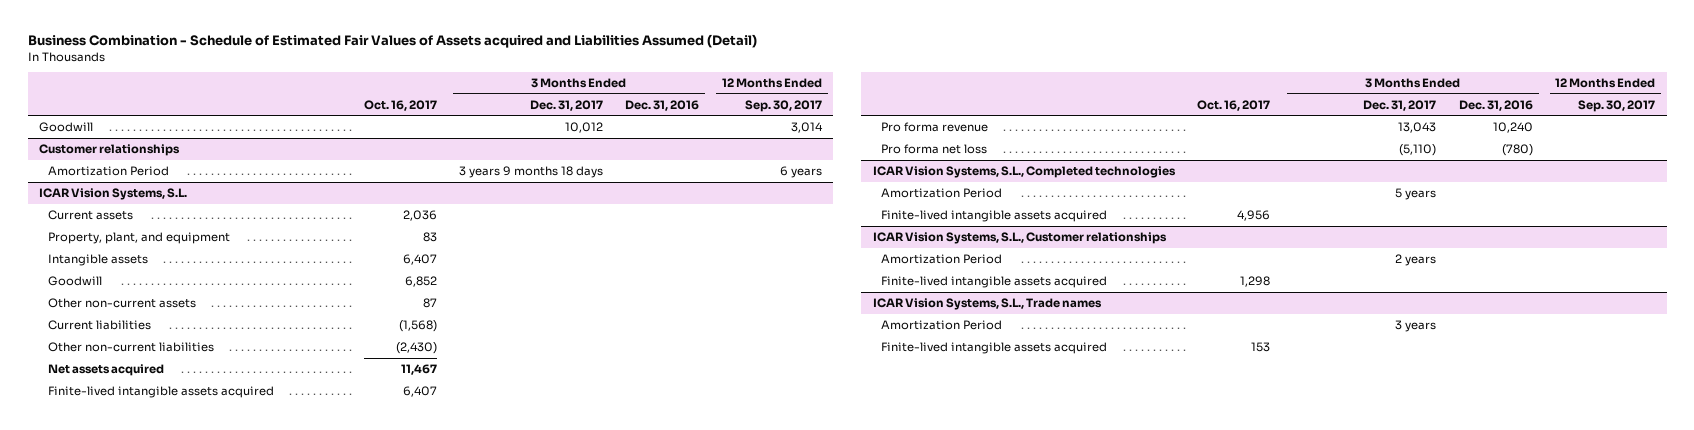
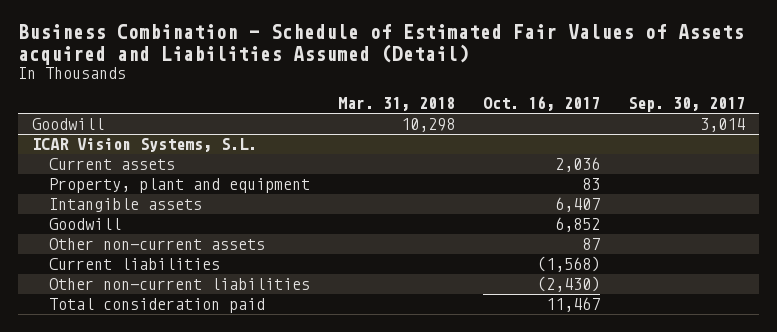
- | Oct. 16, 2017 | 3 Months Ended Dec. 31, 2017 | 3 Months Ended Dec. 31, 2016 | 12 Months Ended Sep. 30, 2017
+ | Mar. 31, 2018 | Oct. 16, 2017 | Sep. 30, 2017
- Customer relationships
- Amortization Period | | 3 years 9 months 18 days | | 6 years
@ ICAR Vision Systems, S.L.
- Property, plant, and equipment | 83 | | |
+ Property, plant and equipment | | 83 |
- Net assets acquired | 11,467 | | |
- Finite-lived intangible assets acquired | 6,407 | | |
- Pro forma revenue | | 13,043 | 10,240 |
- Pro forma net loss | | (5,110) | (780) |
- ICAR Vision Systems, S.L., Completed technologies
- Amortization Period | | 5 years | |
- Finite-lived intangible assets acquired | 4,956 | | |
- ICAR Vision Systems, S.L., Customer relationships
- Amortization Period | | 2 years | |
- Finite-lived intangible assets acquired | 1,298 | | |
- ICAR Vision Systems, S.L., Trade names
- Amortization Period | | 3 years | |
- Finite-lived intangible assets acquired | 153 | | |
@ ICAR Vision Systems, S.L.
+ Total consideration paid | | 11,467 |

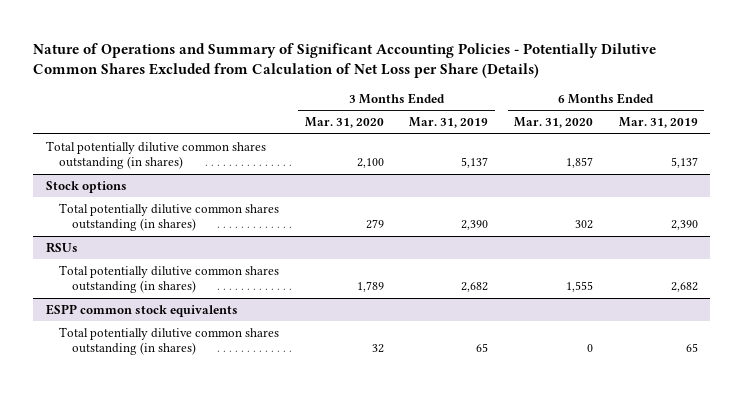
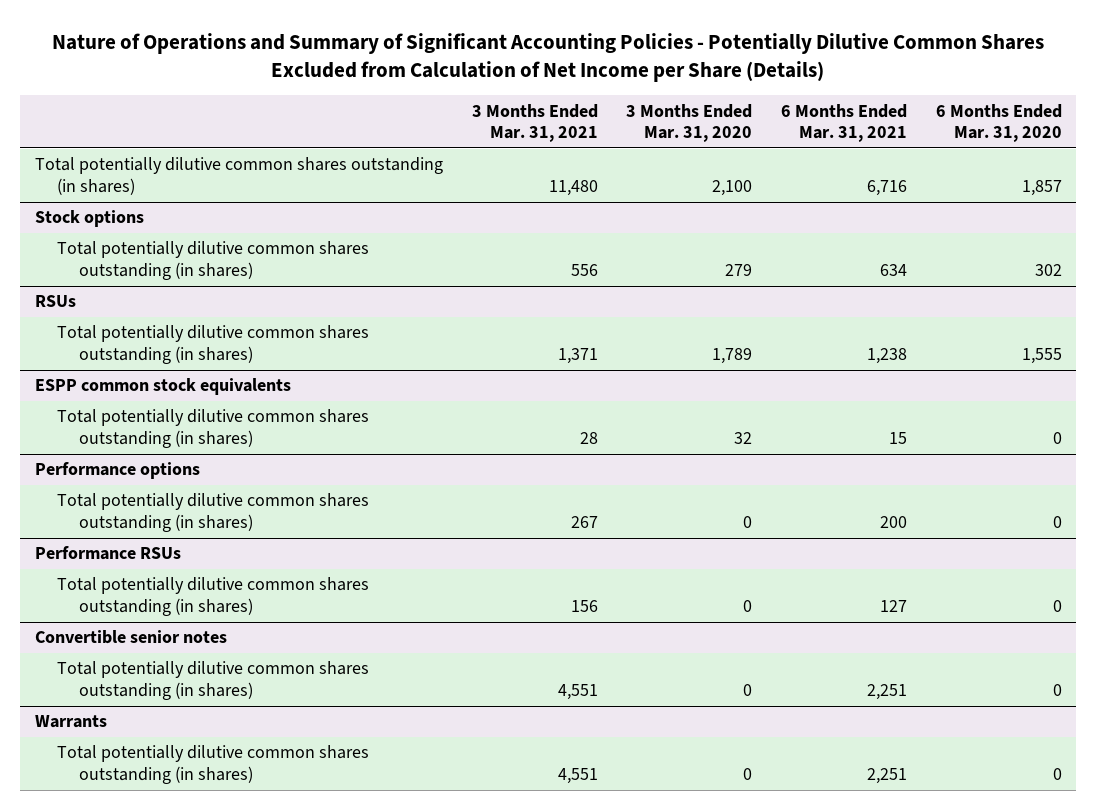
- Nature of Operations and Summary of Significant Accounting Policies - Potentially Dilutive Common Shares Excluded from Calculation of Net Loss per Share (Details)
+ Nature of Operations and Summary of Significant Accounting Policies - Potentially Dilutive Common Shares Excluded from Calculation of Net Income per Share (Details)
- | 3 Months Ended Mar. 31, 2020 | 3 Months Ended Mar. 31, 2019 | 6 Months Ended Mar. 31, 2020 | 6 Months Ended Mar. 31, 2019
+ | 3 Months Ended Mar. 31, 2021 | 3 Months Ended Mar. 31, 2020 | 6 Months Ended Mar. 31, 2021 | 6 Months Ended Mar. 31, 2020
+ Performance options
+ Total potentially dilutive common shares outstanding (in shares) | 267 | 0 | 200 | 0
+ Performance RSUs
+ Total potentially dilutive common shares outstanding (in shares) | 156 | 0 | 127 | 0
+ Convertible senior notes
+ Total potentially dilutive common shares outstanding (in shares) | 4,551 | 0 | 2,251 | 0
+ Warrants
+ Total potentially dilutive common shares outstanding (in shares) | 4,551 | 0 | 2,251 | 0

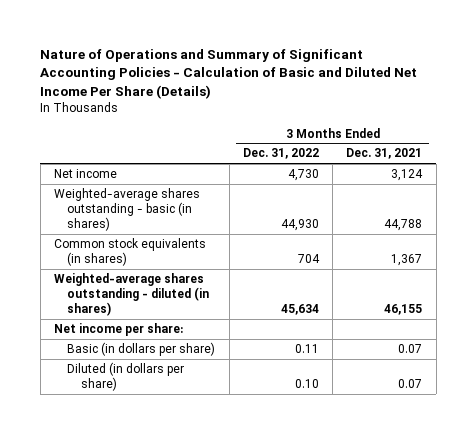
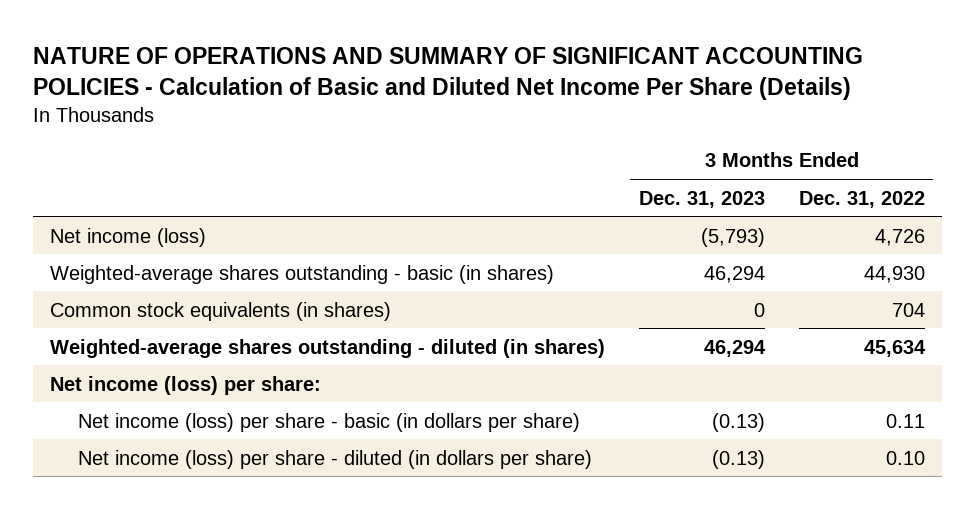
- Nature of Operations and Summary of Significant Accounting Policies - Calculation of Basic and Diluted Net Income Per Share (Details)
+ NATURE OF OPERATIONS AND SUMMARY OF SIGNIFICANT ACCOUNTING POLICIES - Calculation of Basic and Diluted Net Income Per Share (Details)
- | 3 Months Ended Dec. 31, 2022 | 3 Months Ended Dec. 31, 2021
+ | 3 Months Ended Dec. 31, 2023 | 3 Months Ended Dec. 31, 2022
- Net income | 4,730 | 3,124
+ Net income (loss) | (5,793) | 4,726
- Net income per share:
- Basic (in dollars per share) | 0.11 | 0.07
- Diluted (in dollars per share) | 0.10 | 0.07
+ Net income (loss) per share:
+ Net income (loss) per share - basic (in dollars per share) | (0.13) | 0.11
+ Net income (loss) per share - diluted (in dollars per share) | (0.13) | 0.10

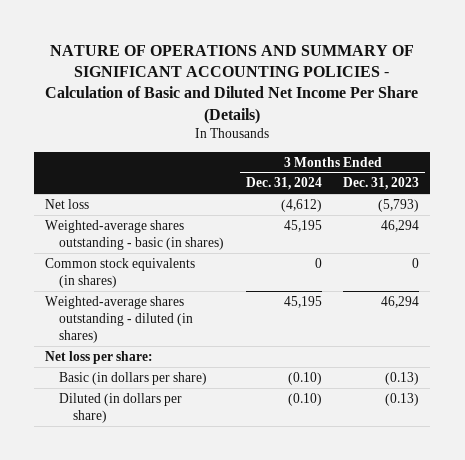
- | 3 Months Ended Dec. 31, 2023 | 3 Months Ended Dec. 31, 2022
+ | 3 Months Ended Dec. 31, 2024 | 3 Months Ended Dec. 31, 2023
- Net income (loss) | (5,793) | 4,726
+ Net loss | (4,612) | (5,793)
- Net income (loss) per share:
- Net income (loss) per share - basic (in dollars per share) | (0.13) | 0.11
- Net income (loss) per share - diluted (in dollars per share) | (0.13) | 0.10
+ Net loss per share:
+ Basic (in dollars per share) | (0.10) | (0.13)
+ Diluted (in dollars per share) | (0.10) | (0.13)

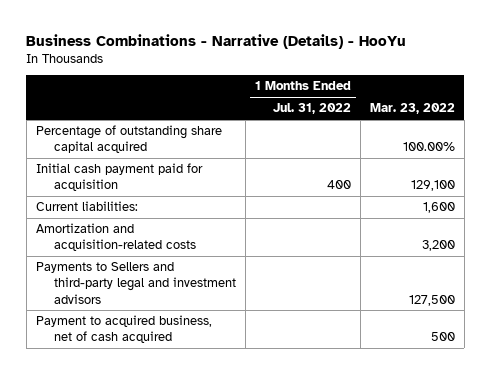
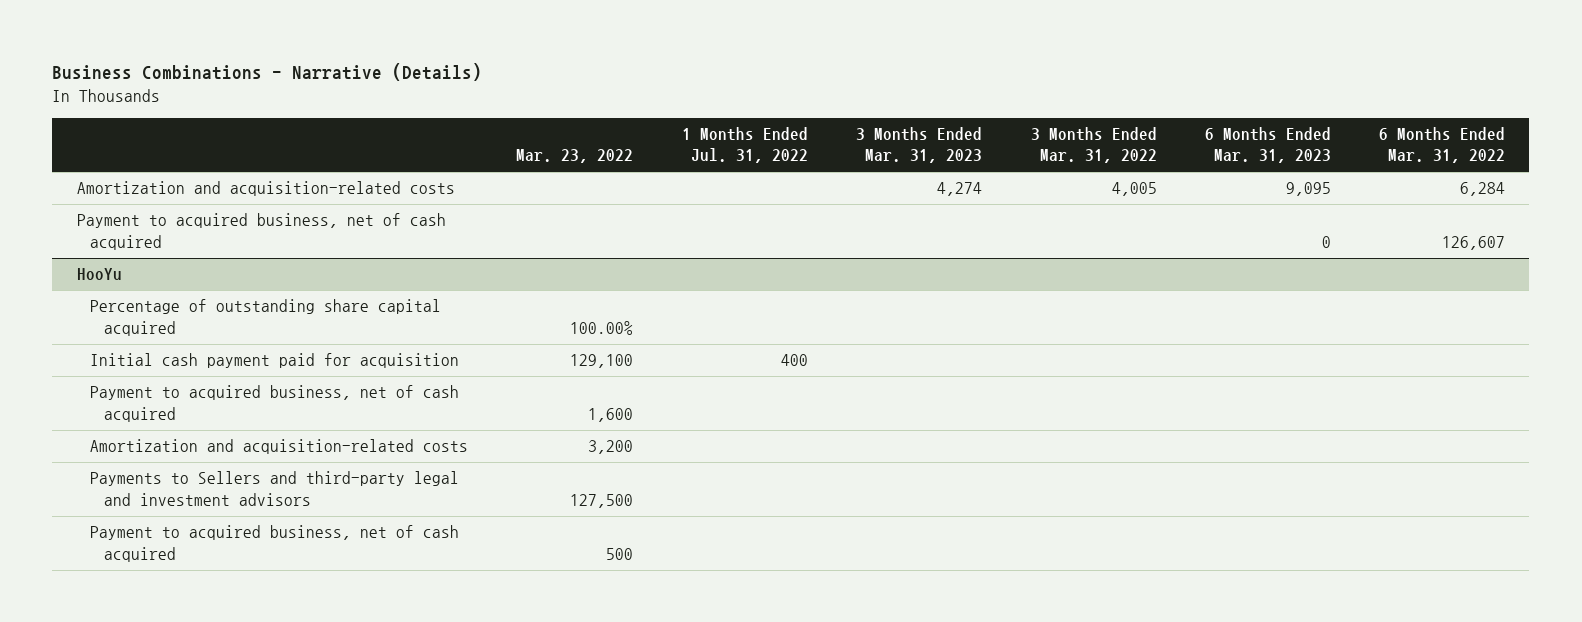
- Business Combinations - Narrative (Details) - HooYu
+ Business Combinations - Narrative (Details)
- | 1 Months Ended Jul. 31, 2022 | Mar. 23, 2022
+ | Mar. 23, 2022 | 1 Months Ended Jul. 31, 2022 | 3 Months Ended Mar. 31, 2023 | 3 Months Ended Mar. 31, 2022 | 6 Months Ended Mar. 31, 2023 | 6 Months Ended Mar. 31, 2022
+ Amortization and acquisition-related costs | | | 4,274 | 4,005 | 9,095 | 6,284
+ Payment to acquired business, net of cash acquired | | | | | 0 | 126,607
+ HooYu
- Current liabilities: | | 1,600
+ Payment to acquired business, net of cash acquired | 1,600 | | | | |

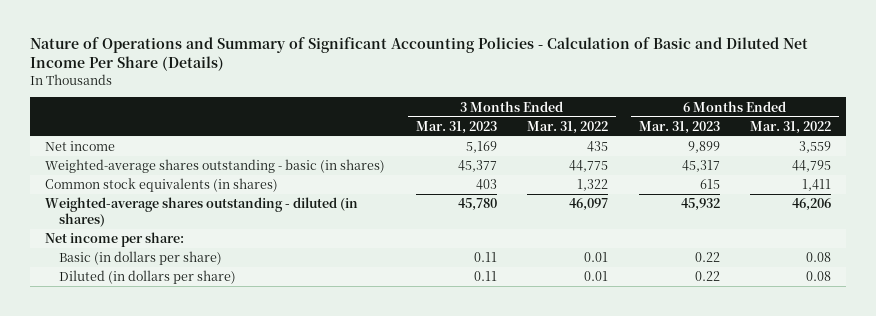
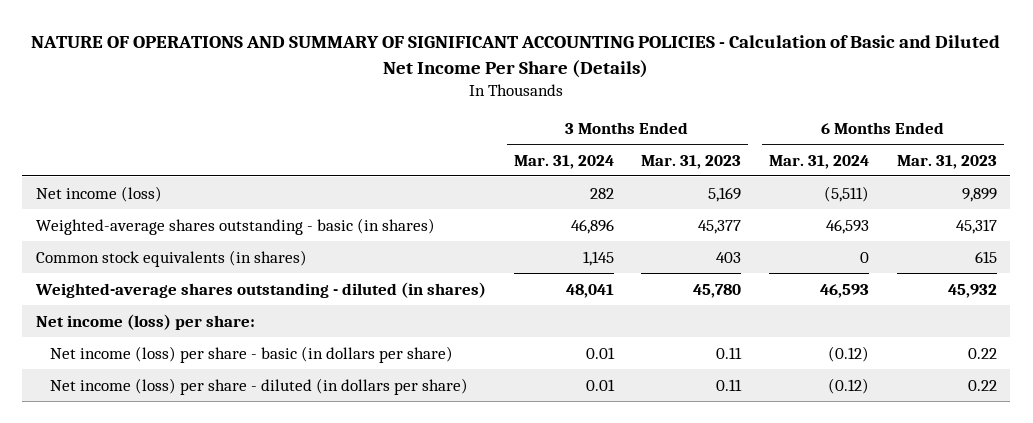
- Nature of Operations and Summary of Significant Accounting Policies - Calculation of Basic and Diluted Net Income Per Share (Details)
+ NATURE OF OPERATIONS AND SUMMARY OF SIGNIFICANT ACCOUNTING POLICIES - Calculation of Basic and Diluted Net Income Per Share (Details)
- | 3 Months Ended Mar. 31, 2023 | 3 Months Ended Mar. 31, 2022 | 6 Months Ended Mar. 31, 2023 | 6 Months Ended Mar. 31, 2022
+ | 3 Months Ended Mar. 31, 2024 | 3 Months Ended Mar. 31, 2023 | 6 Months Ended Mar. 31, 2024 | 6 Months Ended Mar. 31, 2023
- Net income | 5,169 | 435 | 9,899 | 3,559
+ Net income (loss) | 282 | 5,169 | (5,511) | 9,899
- Net income per share:
- Basic (in dollars per share) | 0.11 | 0.01 | 0.22 | 0.08
- Diluted (in dollars per share) | 0.11 | 0.01 | 0.22 | 0.08
+ Net income (loss) per share:
+ Net income (loss) per share - basic (in dollars per share) | 0.01 | 0.11 | (0.12) | 0.22
+ Net income (loss) per share - diluted (in dollars per share) | 0.01 | 0.11 | (0.12) | 0.22

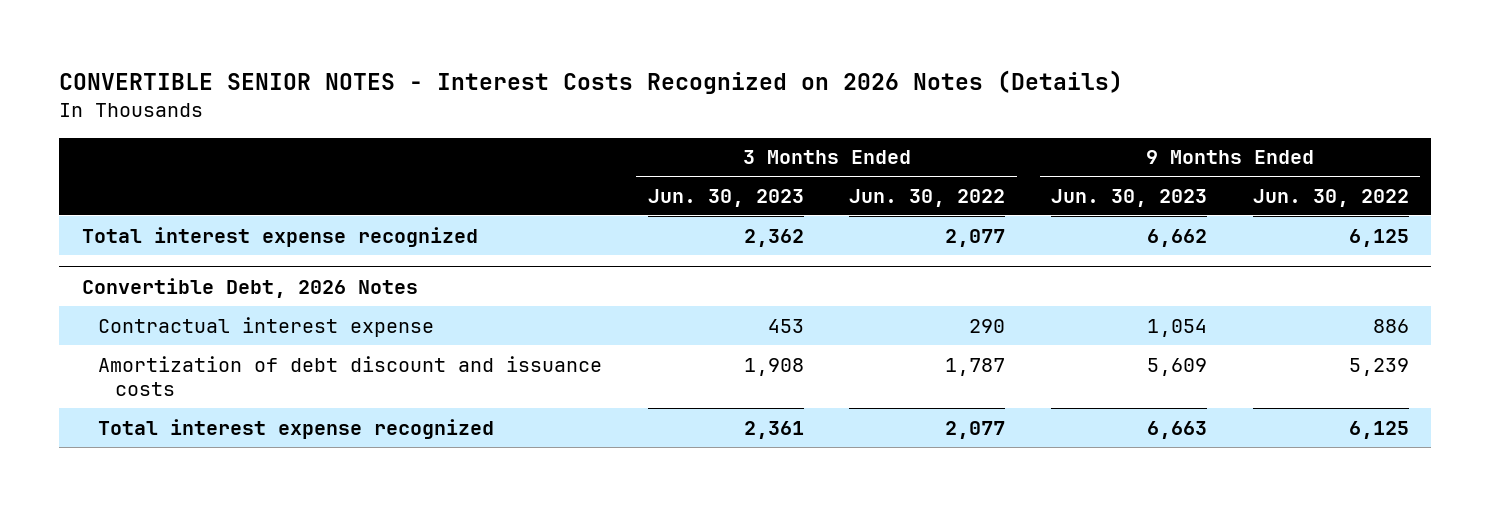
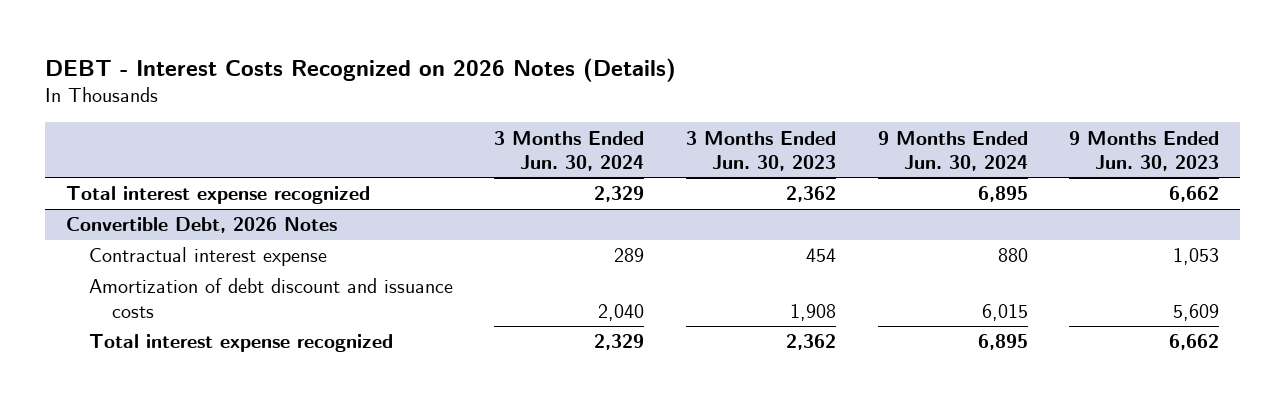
- CONVERTIBLE SENIOR NOTES - Interest Costs Recognized on 2026 Notes (Details)
+ DEBT - Interest Costs Recognized on 2026 Notes (Details)
- | 3 Months Ended Jun. 30, 2023 | 3 Months Ended Jun. 30, 2022 | 9 Months Ended Jun. 30, 2023 | 9 Months Ended Jun. 30, 2022
+ | 3 Months Ended Jun. 30, 2024 | 3 Months Ended Jun. 30, 2023 | 9 Months Ended Jun. 30, 2024 | 9 Months Ended Jun. 30, 2023
@ Convertible Debt, 2026 Notes
- Contractual interest expense | 453 | 290 | 1,054 | 886
+ Contractual interest expense | 289 | 454 | 880 | 1,053
- Total interest expense recognized | 2,361 | 2,077 | 6,663 | 6,125
+ Total interest expense recognized | 2,329 | 2,362 | 6,895 | 6,662

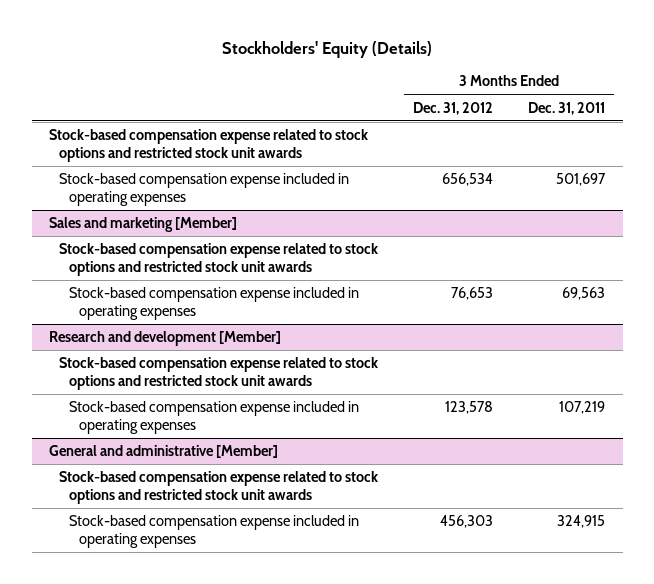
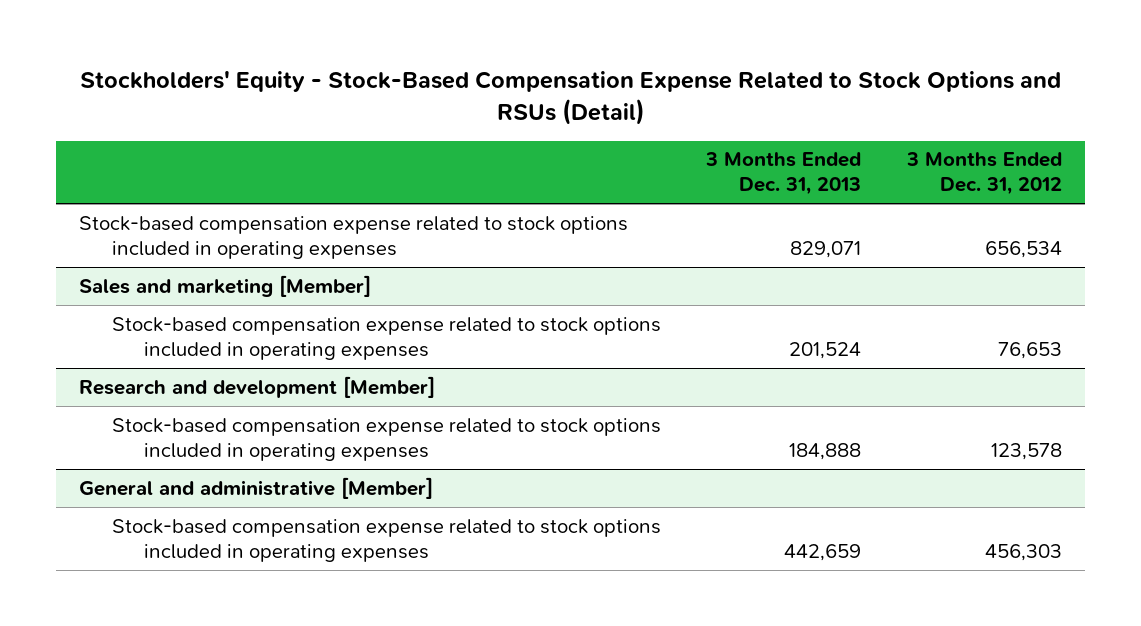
- Stockholders' Equity (Details)
+ Stockholders' Equity - Stock-Based Compensation Expense Related to Stock Options and RSUs (Detail)
- | 3 Months Ended Dec. 31, 2012 | 3 Months Ended Dec. 31, 2011
+ | 3 Months Ended Dec. 31, 2013 | 3 Months Ended Dec. 31, 2012
- Stock-based compensation expense related to stock options and restricted stock unit awards
- Stock-based compensation expense included in operating expenses | 656,534 | 501,697
+ Stock-based compensation expense related to stock options included in operating expenses | 829,071 | 656,534
@ Sales and marketing [Member]
- Stock-based compensation expense related to stock options and restricted stock unit awards
- Stock-based compensation expense included in operating expenses | 76,653 | 69,563
+ Stock-based compensation expense related to stock options included in operating expenses | 201,524 | 76,653
@ Research and development [Member]
- Stock-based compensation expense related to stock options and restricted stock unit awards
- Stock-based compensation expense included in operating expenses | 123,578 | 107,219
+ Stock-based compensation expense related to stock options included in operating expenses | 184,888 | 123,578
@ General and administrative [Member]
- Stock-based compensation expense related to stock options and restricted stock unit awards
- Stock-based compensation expense included in operating expenses | 456,303 | 324,915
+ Stock-based compensation expense related to stock options included in operating expenses | 442,659 | 456,303

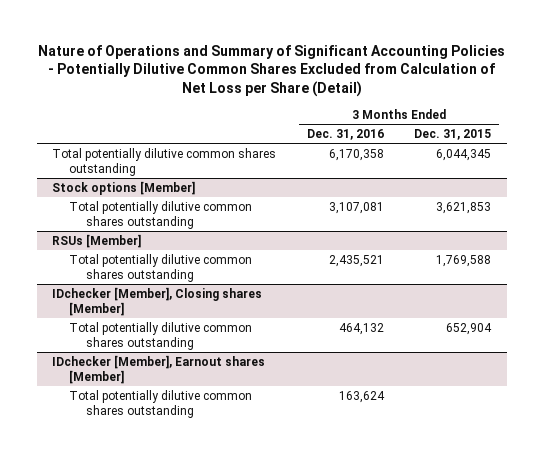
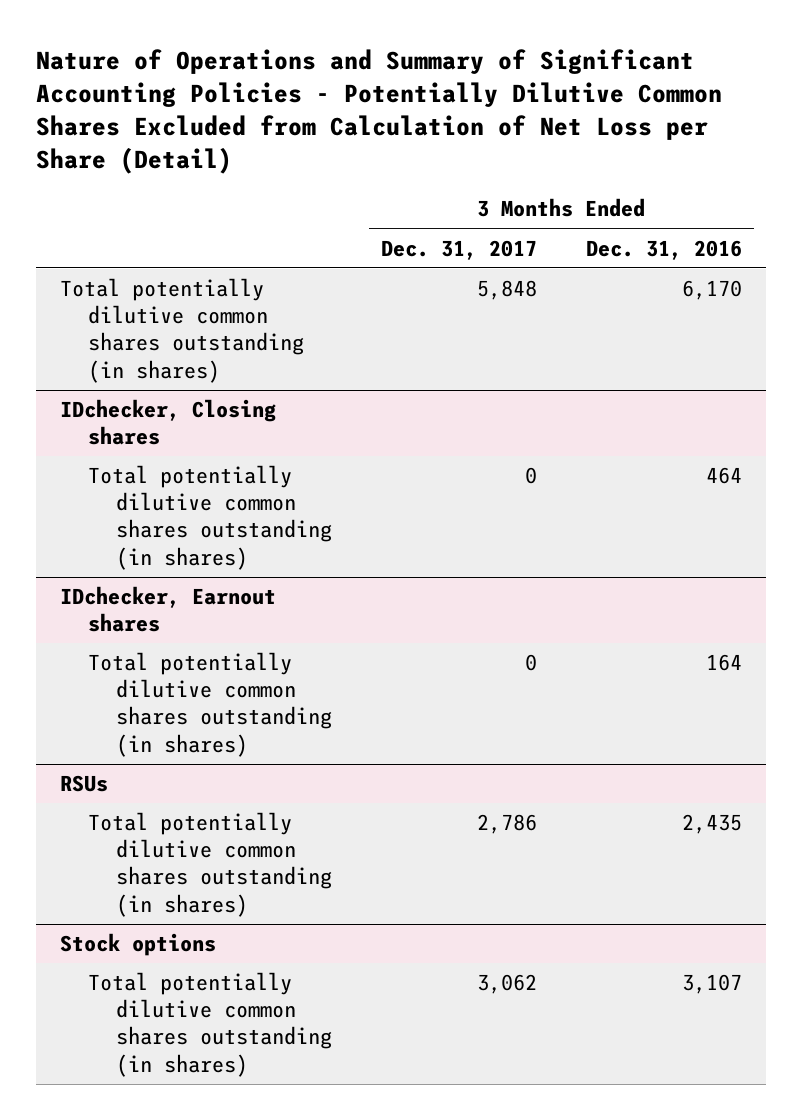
- | 3 Months Ended Dec. 31, 2016 | 3 Months Ended Dec. 31, 2015
+ | 3 Months Ended Dec. 31, 2017 | 3 Months Ended Dec. 31, 2016
- Total potentially dilutive common shares outstanding | 6,170,358 | 6,044,345
- Stock options [Member]
- Total potentially dilutive common shares outstanding | 3,107,081 | 3,621,853
- RSUs [Member]
- Total potentially dilutive common shares outstanding | 2,435,521 | 1,769,588
- IDchecker [Member], Closing shares [Member]
- Total potentially dilutive common shares outstanding | 464,132 | 652,904
- IDchecker [Member], Earnout shares [Member]
- Total potentially dilutive common shares outstanding | 163,624 |
+ Total potentially dilutive common shares outstanding (in shares) | 5,848 | 6,170
+ IDchecker, Closing shares
+ Total potentially dilutive common shares outstanding (in shares) | 0 | 464
+ IDchecker, Earnout shares
+ Total potentially dilutive common shares outstanding (in shares) | 0 | 164
+ RSUs
+ Total potentially dilutive common shares outstanding (in shares) | 2,786 | 2,435
+ Stock options
+ Total potentially dilutive common shares outstanding (in shares) | 3,062 | 3,107

